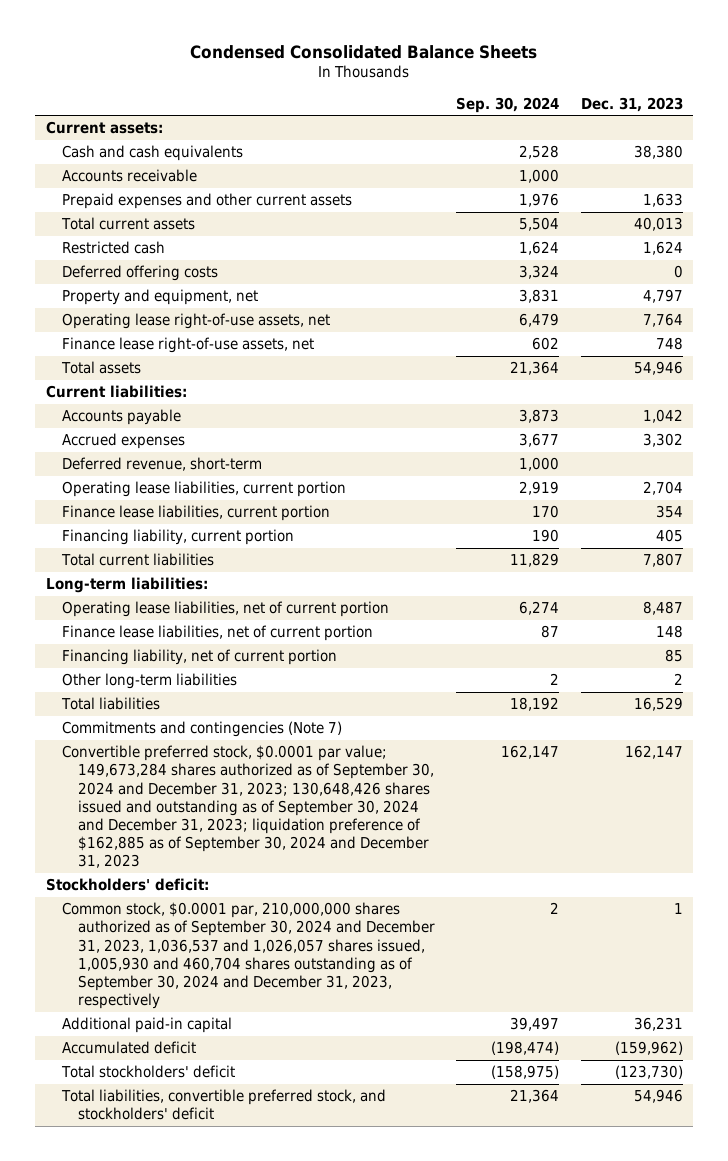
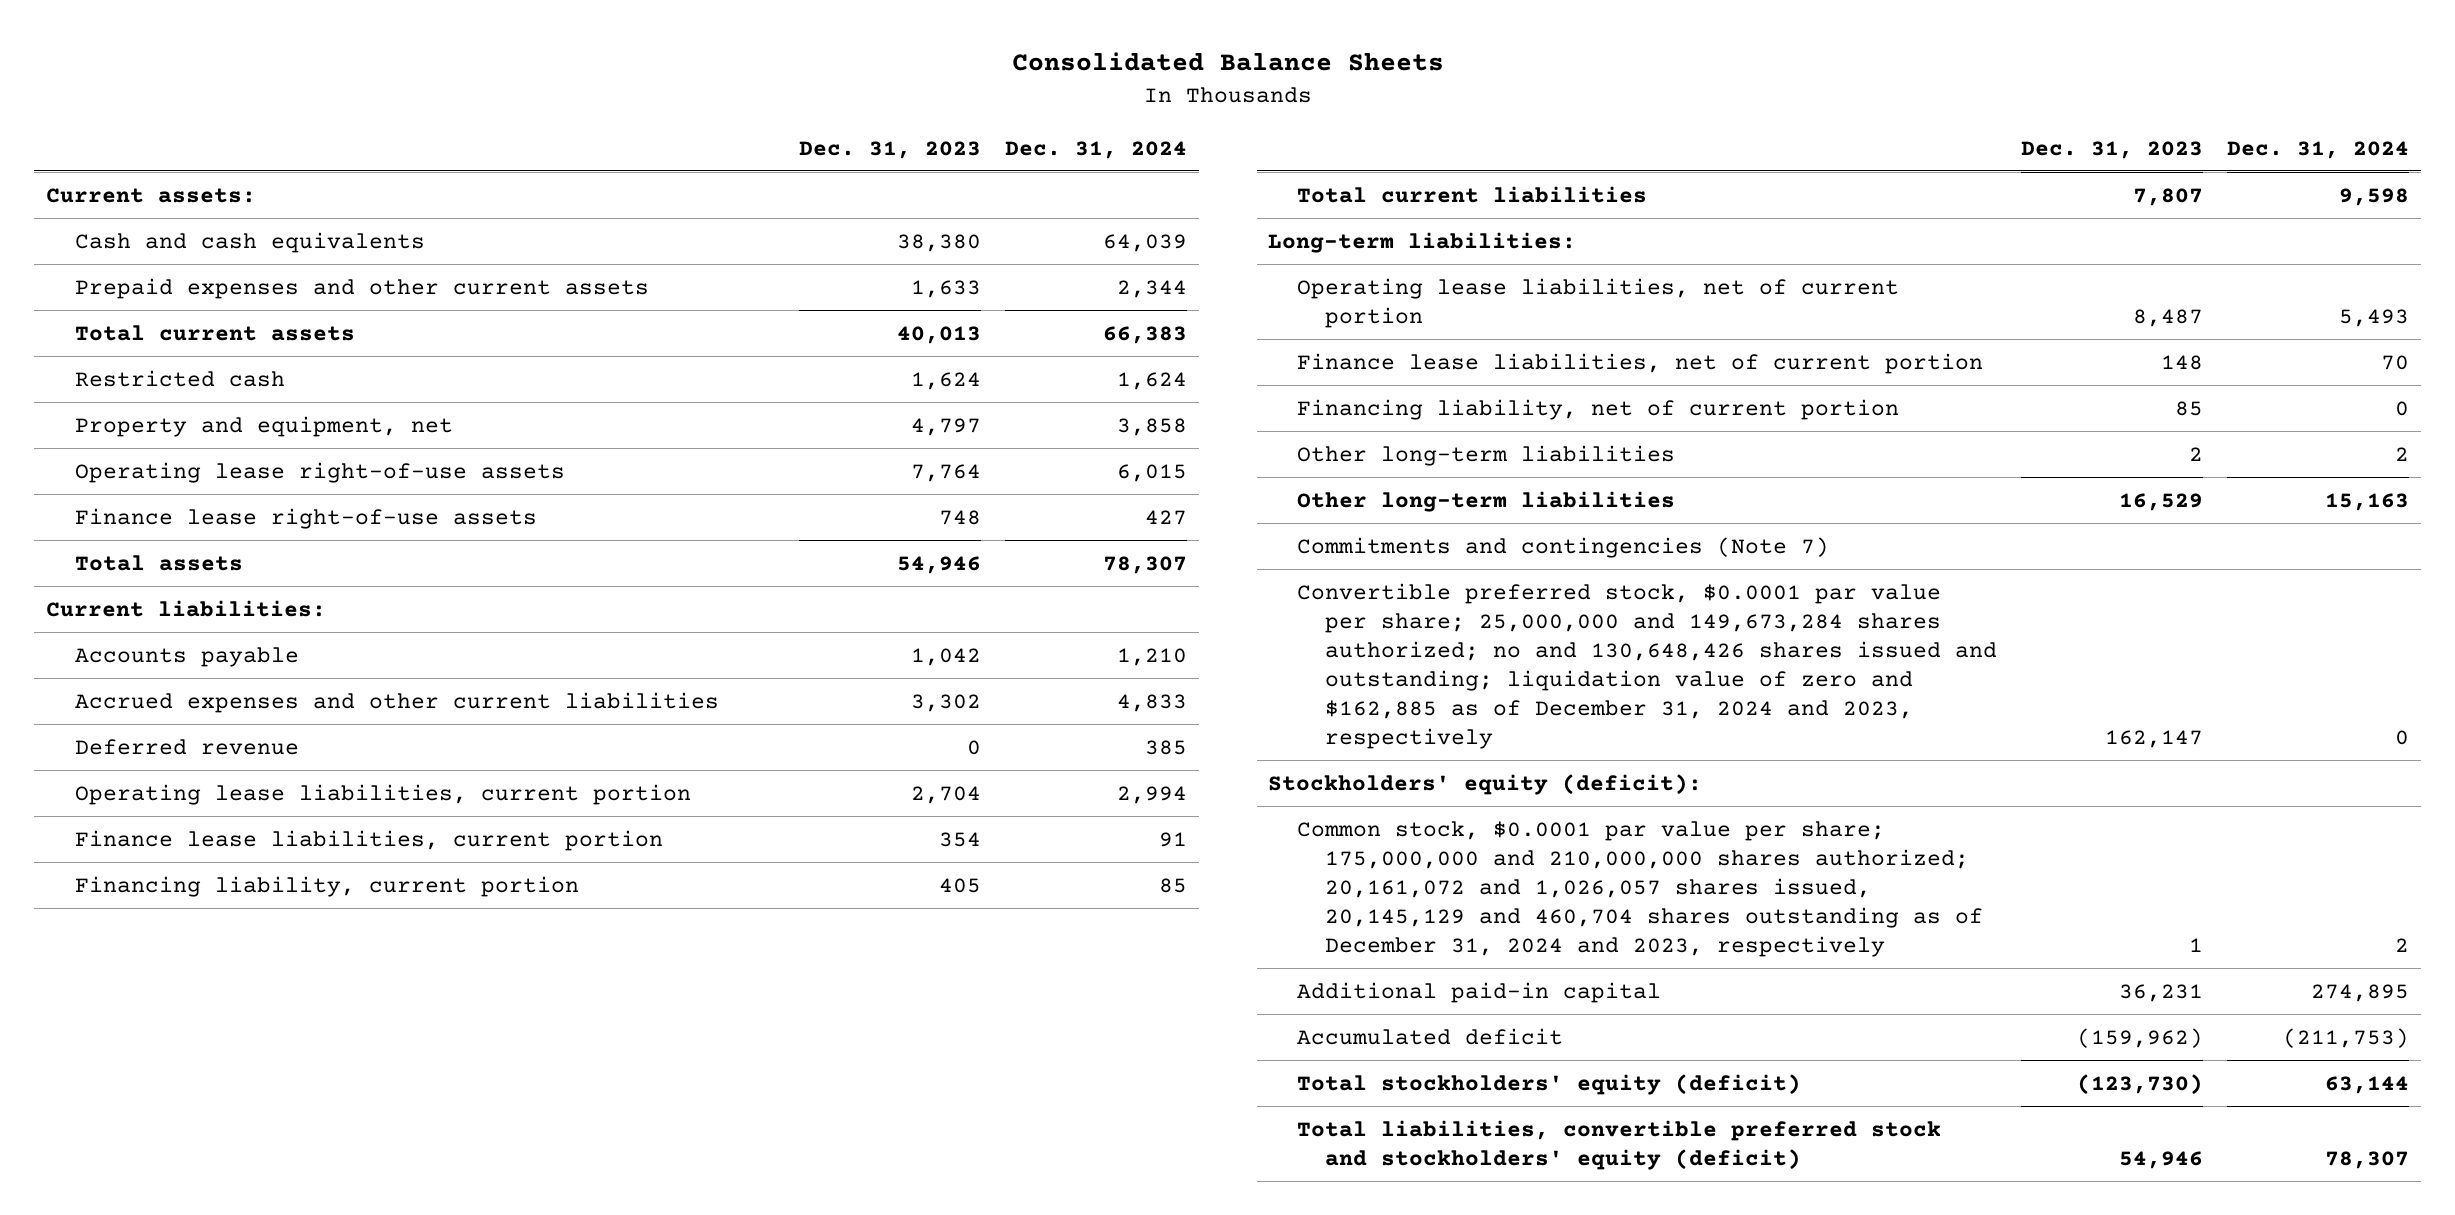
- Condensed Consolidated Balance Sheets
+ Consolidated Balance Sheets
- | Sep. 30, 2024 | Dec. 31, 2023
+ | Dec. 31, 2023 | Dec. 31, 2024
- Accounts receivable | 1,000 |
- Deferred offering costs | 3,324 | 0
- Operating lease right-of-use assets, net | 6,479 | 7,764
- Finance lease right-of-use assets, net | 602 | 748
+ Operating lease right-of-use assets | 7,764 | 6,015
+ Finance lease right-of-use assets | 748 | 427
- Accrued expenses | 3,677 | 3,302
- Deferred revenue, short-term | 1,000 |
+ Accrued expenses and other current liabilities | 3,302 | 4,833
+ Deferred revenue | 0 | 385
- Total liabilities | 18,192 | 16,529
+ Other long-term liabilities | 16,529 | 15,163
- Convertible preferred stock, $0.0001 par value; 149,673,284 shares authorized as of September 30, 2024 and December 31, 2023; 130,648,426 shares issued and outstanding as of September 30, 2024 and December 31, 2023; liquidation preference of $162,885 as of September 30, 2024 and December 31, 2023 | 162,147 | 162,147
- Stockholders' deficit:
- Common stock, $0.0001 par, 210,000,000 shares authorized as of September 30, 2024 and December 31, 2023, 1,036,537 and 1,026,057 shares issued, 1,005,930 and 460,704 shares outstanding as of September 30, 2024 and December 31, 2023, respectively | 2 | 1
+ Convertible preferred stock, $0.0001 par value per share; 25,000,000 and 149,673,284 shares authorized; no and 130,648,426 shares issued and outstanding; liquidation value of zero and $162,885 as of December 31, 2024 and 2023, respectively | 162,147 | 0
+ Stockholders' equity (deficit):
+ Common stock, $0.0001 par value per share; 175,000,000 and 210,000,000 shares authorized; 20,161,072 and 1,026,057 shares issued, 20,145,129 and 460,704 shares outstanding as of December 31, 2024 and 2023, respectively | 1 | 2
- Total stockholders' deficit | (158,975) | (123,730)
- Total liabilities, convertible preferred stock, and stockholders' deficit | 21,364 | 54,946
+ Total stockholders' equity (deficit) | (123,730) | 63,144
+ Total liabilities, convertible preferred stock and stockholders' equity (deficit) | 54,946 | 78,307

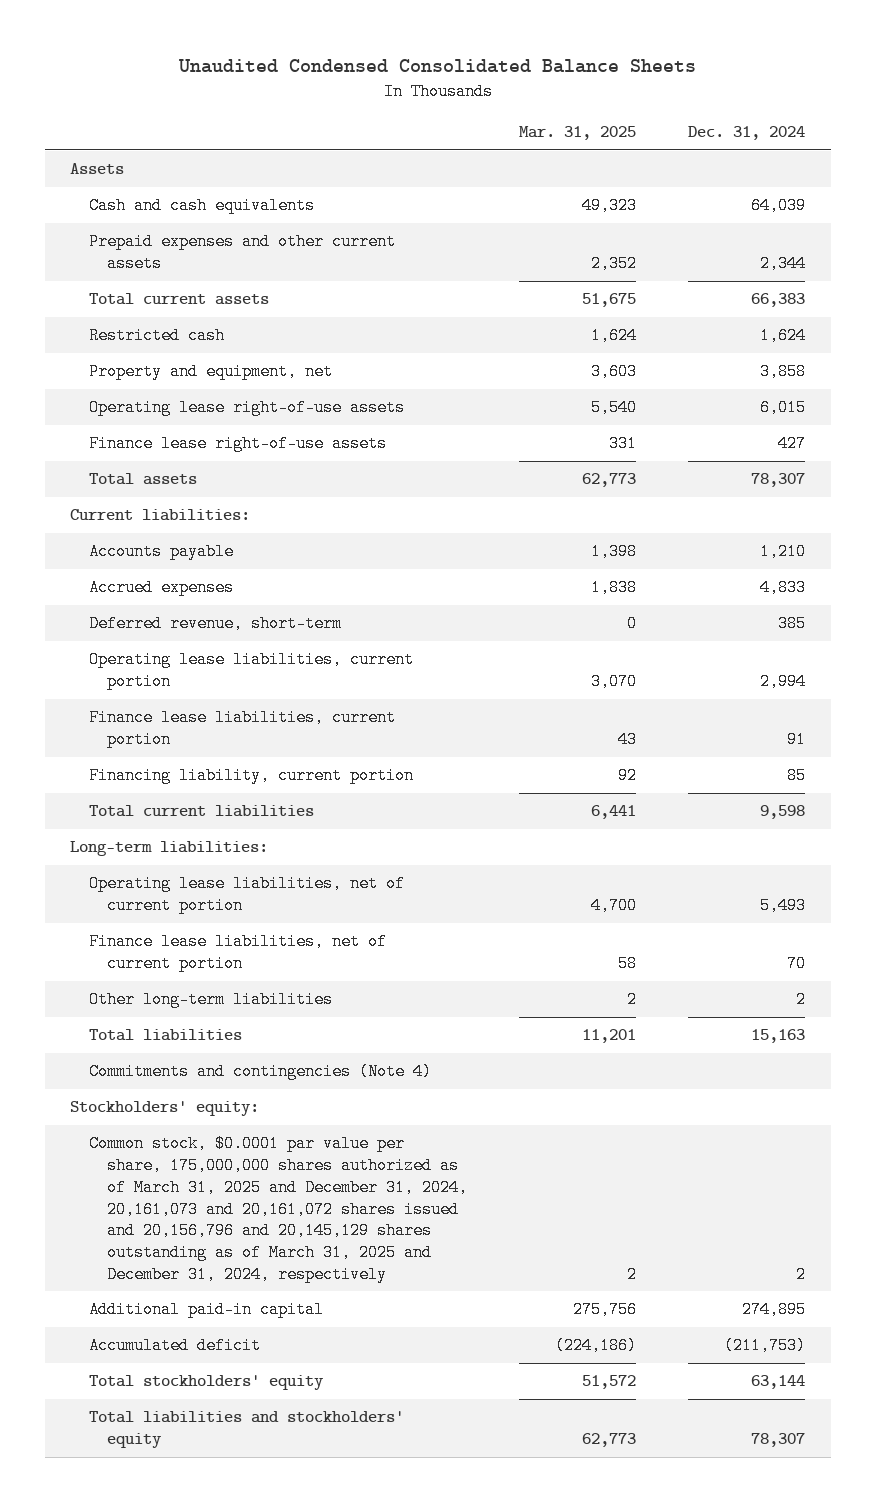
- Consolidated Balance Sheets
+ Unaudited Condensed Consolidated Balance Sheets
- | Dec. 31, 2023 | Dec. 31, 2024
+ | Mar. 31, 2025 | Dec. 31, 2024
- Current assets:
+ Assets
- Accrued expenses and other current liabilities | 3,302 | 4,833
- Deferred revenue | 0 | 385
+ Accrued expenses | 1,838 | 4,833
+ Deferred revenue, short-term | 0 | 385
- Financing liability, net of current portion | 85 | 0
- Other long-term liabilities | 16,529 | 15,163
- Commitments and contingencies (Note 7)
- Convertible preferred stock, $0.0001 par value per share; 25,000,000 and 149,673,284 shares authorized; no and 130,648,426 shares issued and outstanding; liquidation value of zero and $162,885 as of December 31, 2024 and 2023, respectively | 162,147 | 0
- Stockholders' equity (deficit):
- Common stock, $0.0001 par value per share; 175,000,000 and 210,000,000 shares authorized; 20,161,072 and 1,026,057 shares issued, 20,145,129 and 460,704 shares outstanding as of December 31, 2024 and 2023, respectively | 1 | 2
+ Total liabilities | 11,201 | 15,163
+ Commitments and contingencies (Note 4)
+ Stockholders' equity:
+ Common stock, $0.0001 par value per share, 175,000,000 shares authorized as of March 31, 2025 and December 31, 2024, 20,161,073 and 20,161,072 shares issued and 20,156,796 and 20,145,129 shares outstanding as of March 31, 2025 and December 31, 2024, respectively | 2 | 2
- Total stockholders' equity (deficit) | (123,730) | 63,144
- Total liabilities, convertible preferred stock and stockholders' equity (deficit) | 54,946 | 78,307
+ Total stockholders' equity | 51,572 | 63,144
+ Total liabilities and stockholders' equity | 62,773 | 78,307

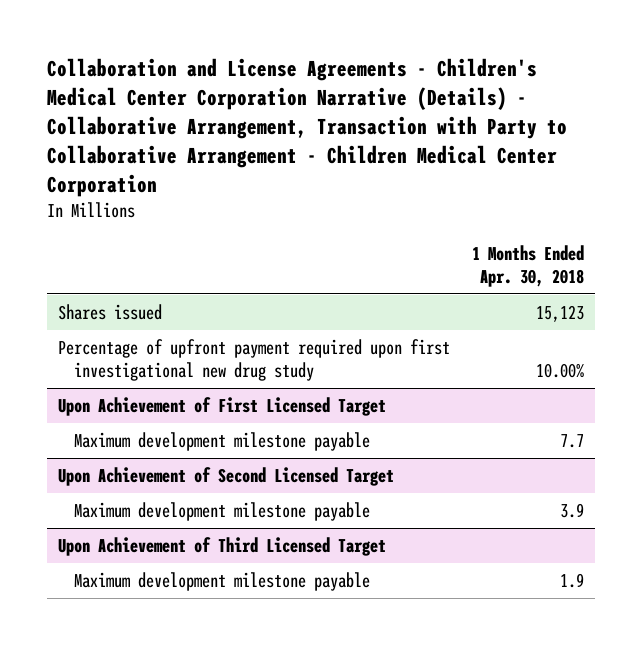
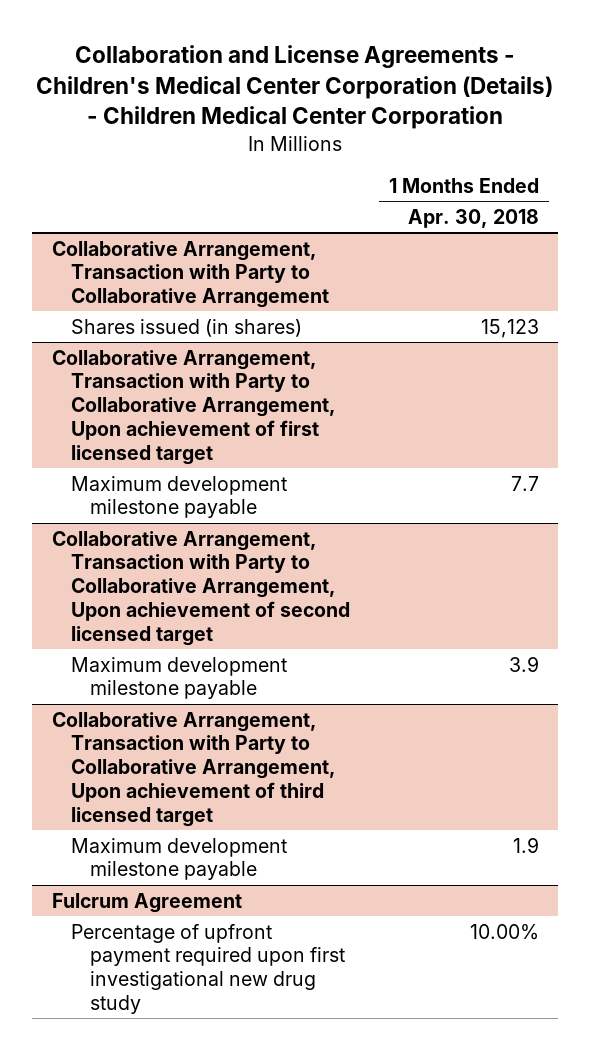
- Collaboration and License Agreements - Children's Medical Center Corporation Narrative (Details) - Collaborative Arrangement, Transaction with Party to Collaborative Arrangement - Children Medical Center Corporation
+ Collaboration and License Agreements - Children's Medical Center Corporation (Details) - Children Medical Center Corporation
- Shares issued | 15,123
- Percentage of upfront payment required upon first investigational new drug study | 10.00%
- Upon Achievement of First Licensed Target
+ Collaborative Arrangement, Transaction with Party to Collaborative Arrangement
+ Shares issued (in shares) | 15,123
+ Collaborative Arrangement, Transaction with Party to Collaborative Arrangement, Upon achievement of first licensed target
- Upon Achievement of Second Licensed Target
+ Collaborative Arrangement, Transaction with Party to Collaborative Arrangement, Upon achievement of second licensed target
- Upon Achievement of Third Licensed Target
+ Collaborative Arrangement, Transaction with Party to Collaborative Arrangement, Upon achievement of third licensed target
+ Fulcrum Agreement
+ Percentage of upfront payment required upon first investigational new drug study | 10.00%

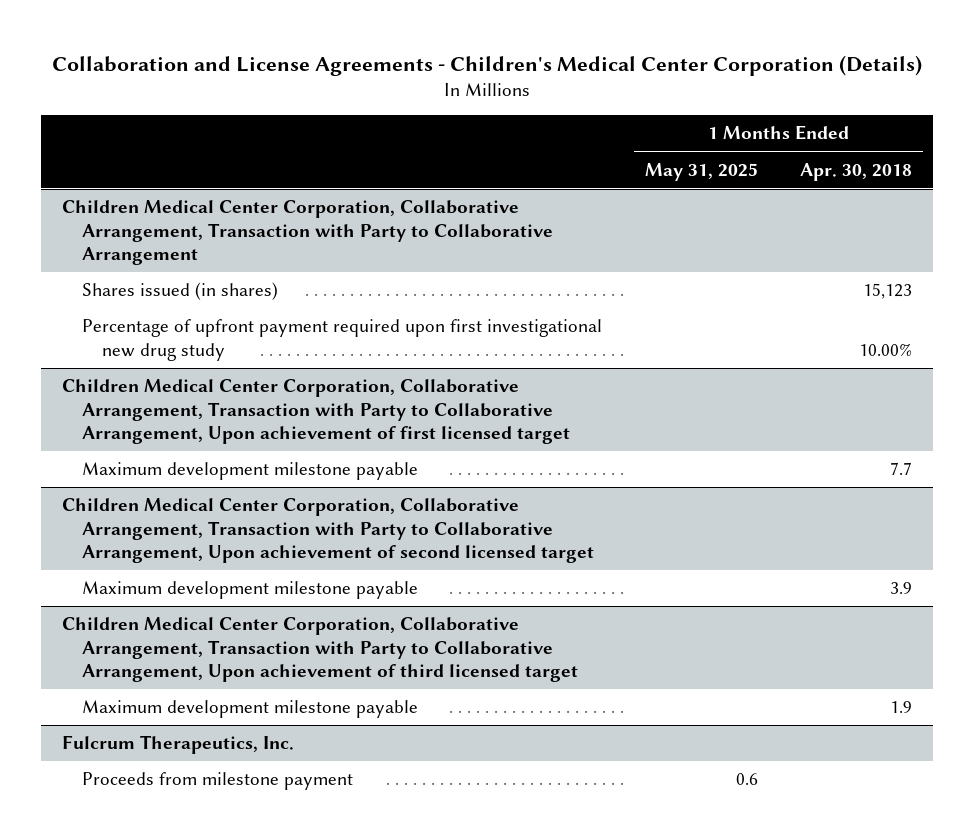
- Collaboration and License Agreements - Children's Medical Center Corporation (Details) - Children Medical Center Corporation
+ Collaboration and License Agreements - Children's Medical Center Corporation (Details)
- | 1 Months Ended Apr. 30, 2018
+ | 1 Months Ended May 31, 2025 | 1 Months Ended Apr. 30, 2018
- Collaborative Arrangement, Transaction with Party to Collaborative Arrangement
+ Children Medical Center Corporation, Collaborative Arrangement, Transaction with Party to Collaborative Arrangement
- Collaborative Arrangement, Transaction with Party to Collaborative Arrangement, Upon achievement of first licensed target
+ Percentage of upfront payment required upon first investigational new drug study | | 10.00%
+ Children Medical Center Corporation, Collaborative Arrangement, Transaction with Party to Collaborative Arrangement, Upon achievement of first licensed target
- Collaborative Arrangement, Transaction with Party to Collaborative Arrangement, Upon achievement of second licensed target
+ Children Medical Center Corporation, Collaborative Arrangement, Transaction with Party to Collaborative Arrangement, Upon achievement of second licensed target
- Collaborative Arrangement, Transaction with Party to Collaborative Arrangement, Upon achievement of third licensed target
+ Children Medical Center Corporation, Collaborative Arrangement, Transaction with Party to Collaborative Arrangement, Upon achievement of third licensed target
- Fulcrum Agreement
- Percentage of upfront payment required upon first investigational new drug study | 10.00%
+ Fulcrum Therapeutics, Inc.
+ Proceeds from milestone payment | 0.6 |

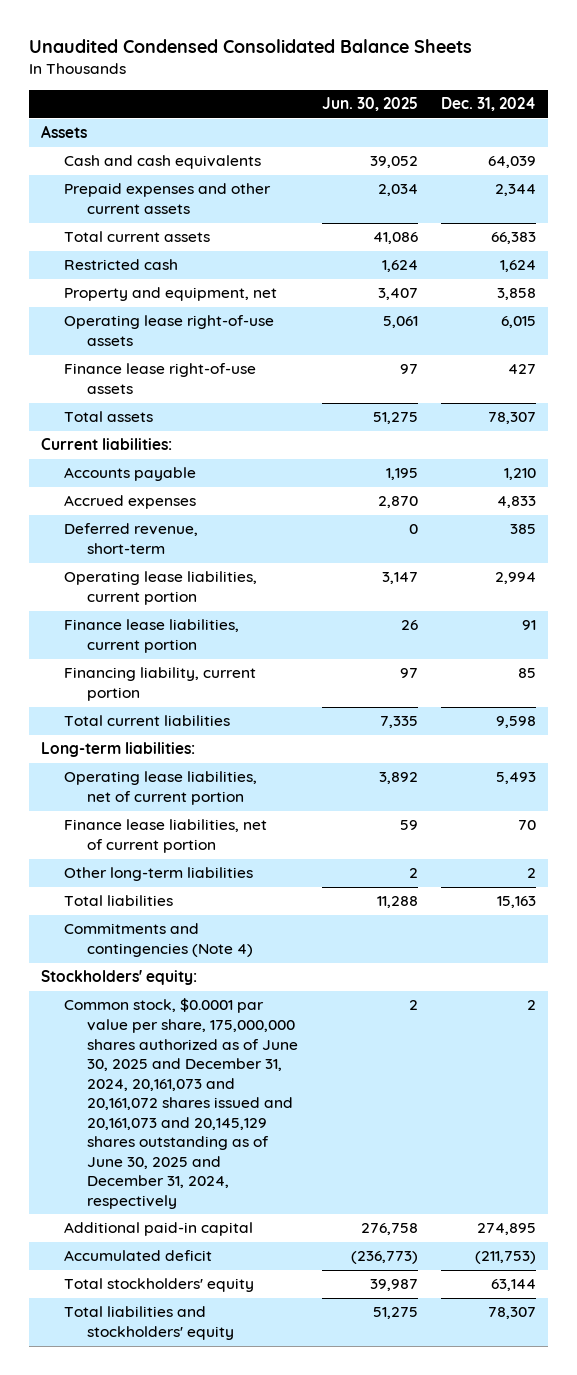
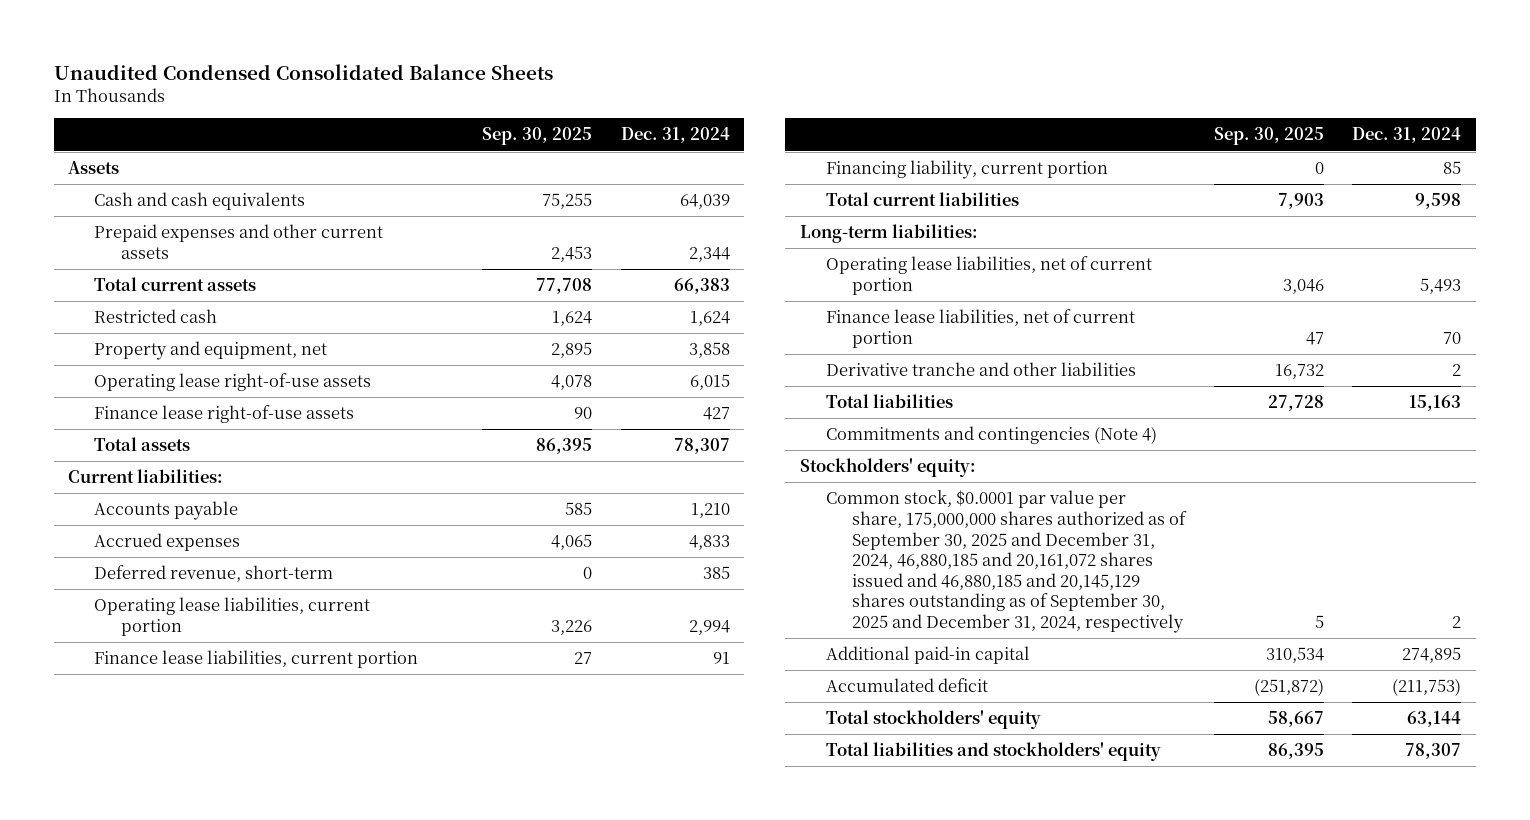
- | Jun. 30, 2025 | Dec. 31, 2024
+ | Sep. 30, 2025 | Dec. 31, 2024
- Other long-term liabilities | 2 | 2
+ Derivative tranche and other liabilities | 16,732 | 2
- Common stock, $0.0001 par value per share, 175,000,000 shares authorized as of June 30, 2025 and December 31, 2024, 20,161,073 and 20,161,072 shares issued and 20,161,073 and 20,145,129 shares outstanding as of June 30, 2025 and December 31, 2024, respectively | 2 | 2
+ Common stock, $0.0001 par value per share, 175,000,000 shares authorized as of September 30, 2025 and December 31, 2024, 46,880,185 and 20,161,072 shares issued and 46,880,185 and 20,145,129 shares outstanding as of September 30, 2025 and December 31, 2024, respectively | 5 | 2

